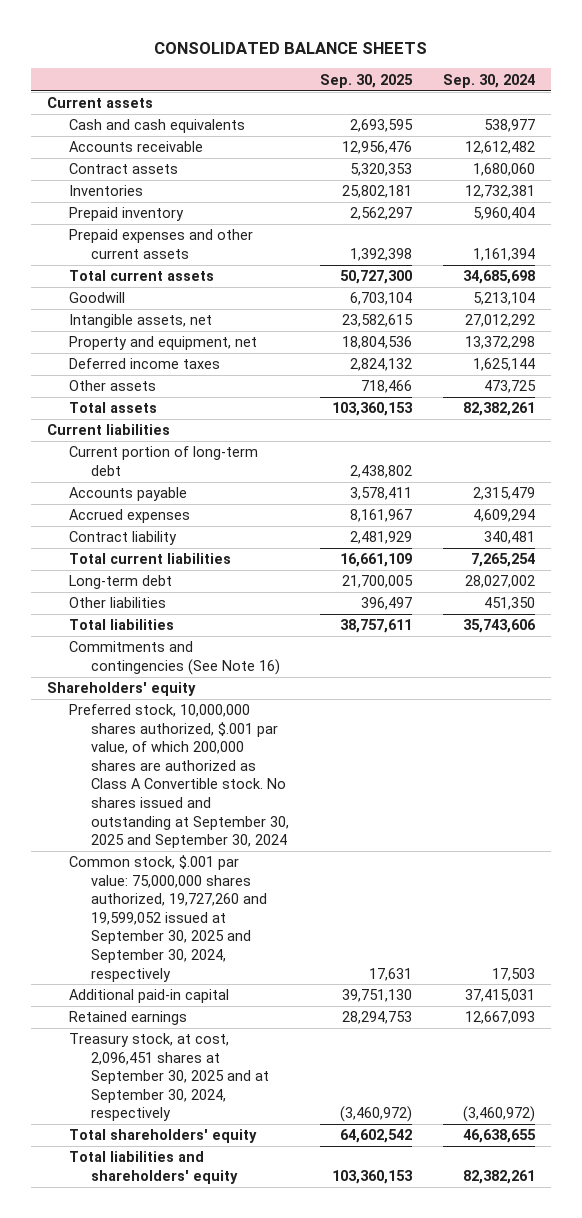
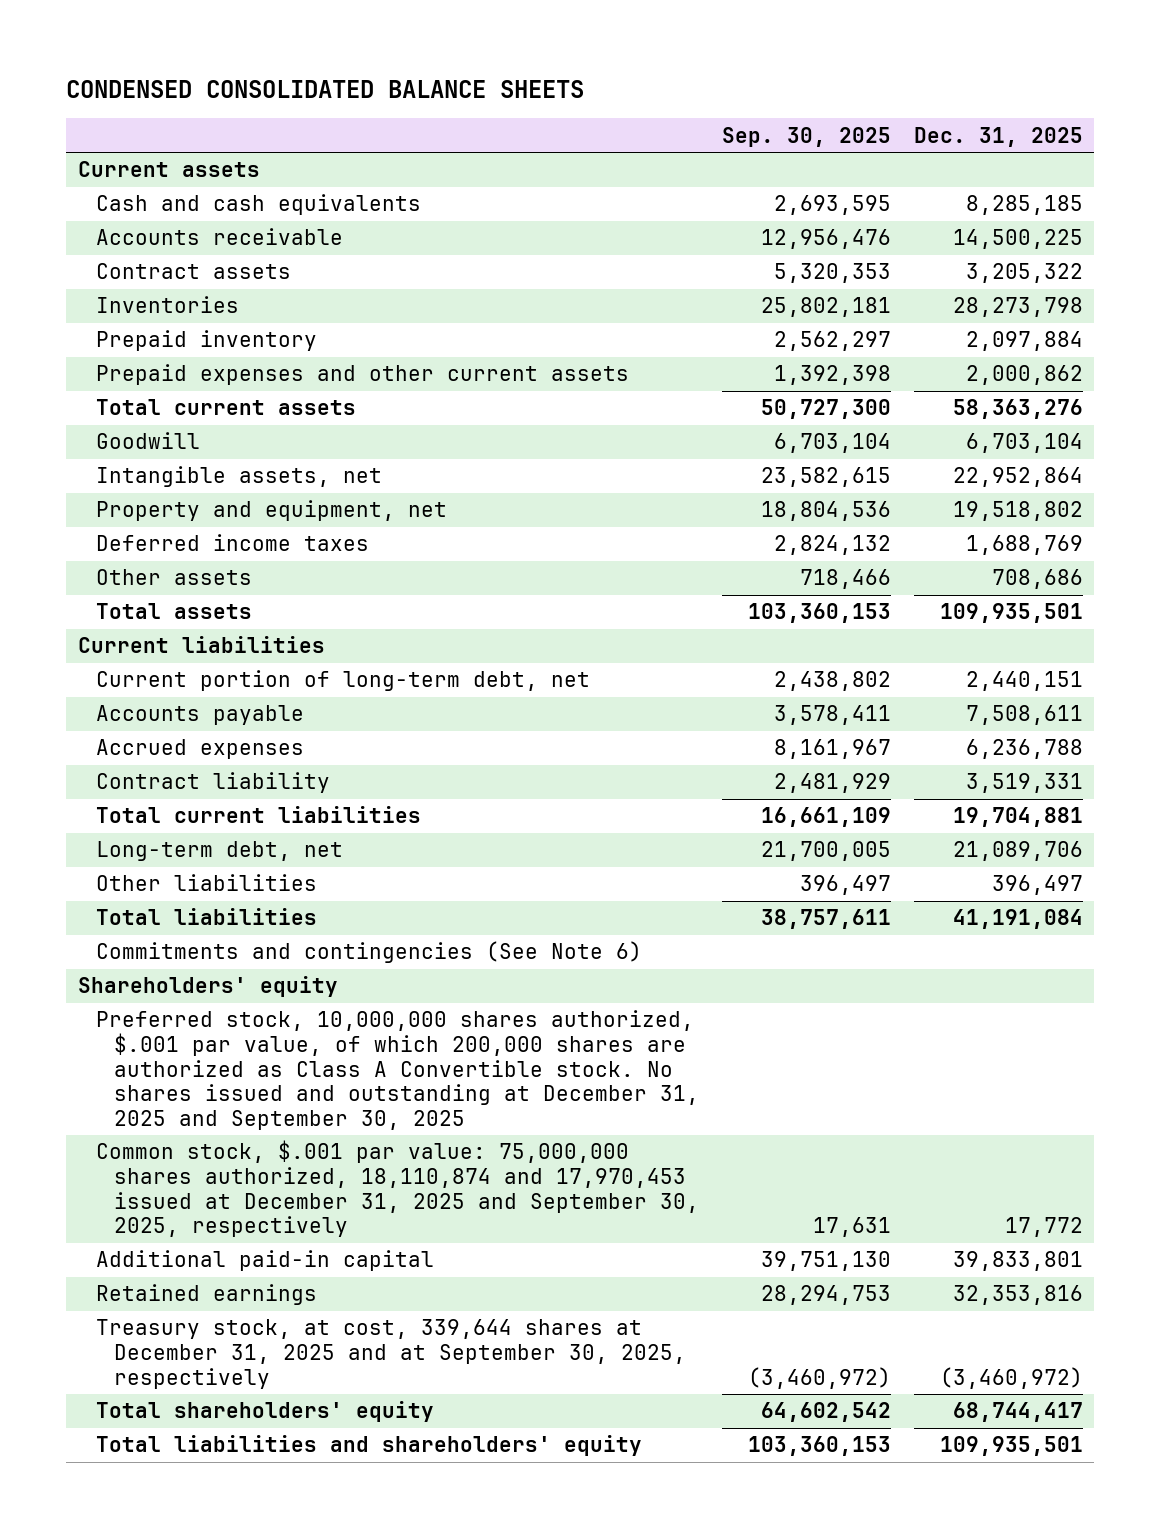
- CONSOLIDATED BALANCE SHEETS
+ CONDENSED CONSOLIDATED BALANCE SHEETS
- | Sep. 30, 2025 | Sep. 30, 2024
+ | Sep. 30, 2025 | Dec. 31, 2025
- Current portion of long-term debt | 2,438,802 |
+ Current portion of long-term debt, net | 2,438,802 | 2,440,151
- Long-term debt | 21,700,005 | 28,027,002
+ Long-term debt, net | 21,700,005 | 21,089,706
- Commitments and contingencies (See Note 16)
+ Commitments and contingencies (See Note 6)
- Preferred stock, 10,000,000 shares authorized, $.001 par value, of which 200,000 shares are authorized as Class A Convertible stock. No shares issued and outstanding at September 30, 2025 and September 30, 2024
- Common stock, $.001 par value: 75,000,000 shares authorized, 19,727,260 and 19,599,052 issued at September 30, 2025 and September 30, 2024, respectively | 17,631 | 17,503
+ Preferred stock, 10,000,000 shares authorized, $.001 par value, of which 200,000 shares are authorized as Class A Convertible stock. No shares issued and outstanding at December 31, 2025 and September 30, 2025
+ Common stock, $.001 par value: 75,000,000 shares authorized, 18,110,874 and 17,970,453 issued at December 31, 2025 and September 30, 2025, respectively | 17,631 | 17,772
- Treasury stock, at cost, 2,096,451 shares at September 30, 2025 and at September 30, 2024, respectively | (3,460,972) | (3,460,972)
+ Treasury stock, at cost, 339,644 shares at December 31, 2025 and at September 30, 2025, respectively | (3,460,972) | (3,460,972)

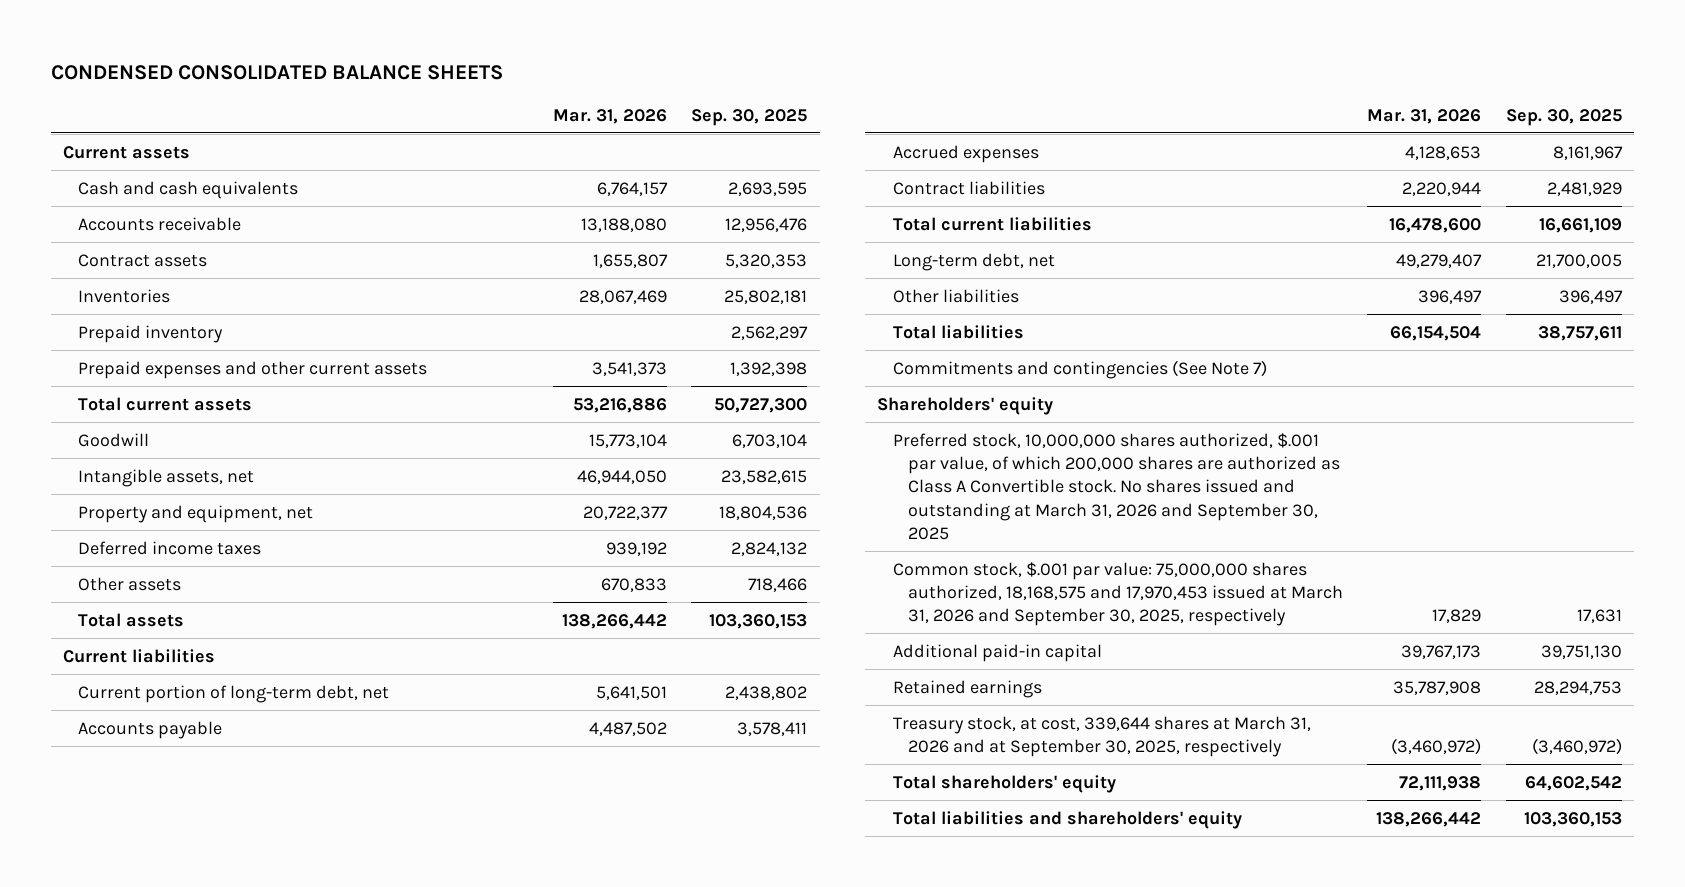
- | Sep. 30, 2025 | Dec. 31, 2025
+ | Mar. 31, 2026 | Sep. 30, 2025
- Contract liability | 2,481,929 | 3,519,331
+ Contract liabilities | 2,220,944 | 2,481,929
- Commitments and contingencies (See Note 6)
+ Commitments and contingencies (See Note 7)
- Preferred stock, 10,000,000 shares authorized, $.001 par value, of which 200,000 shares are authorized as Class A Convertible stock. No shares issued and outstanding at December 31, 2025 and September 30, 2025
- Common stock, $.001 par value: 75,000,000 shares authorized, 18,110,874 and 17,970,453 issued at December 31, 2025 and September 30, 2025, respectively | 17,631 | 17,772
+ Preferred stock, 10,000,000 shares authorized, $.001 par value, of which 200,000 shares are authorized as Class A Convertible stock. No shares issued and outstanding at March 31, 2026 and September 30, 2025
+ Common stock, $.001 par value: 75,000,000 shares authorized, 18,168,575 and 17,970,453 issued at March 31, 2026 and September 30, 2025, respectively | 17,829 | 17,631
- Treasury stock, at cost, 339,644 shares at December 31, 2025 and at September 30, 2025, respectively | (3,460,972) | (3,460,972)
+ Treasury stock, at cost, 339,644 shares at March 31, 2026 and at September 30, 2025, respectively | (3,460,972) | (3,460,972)

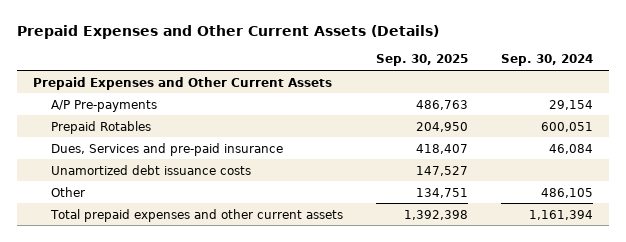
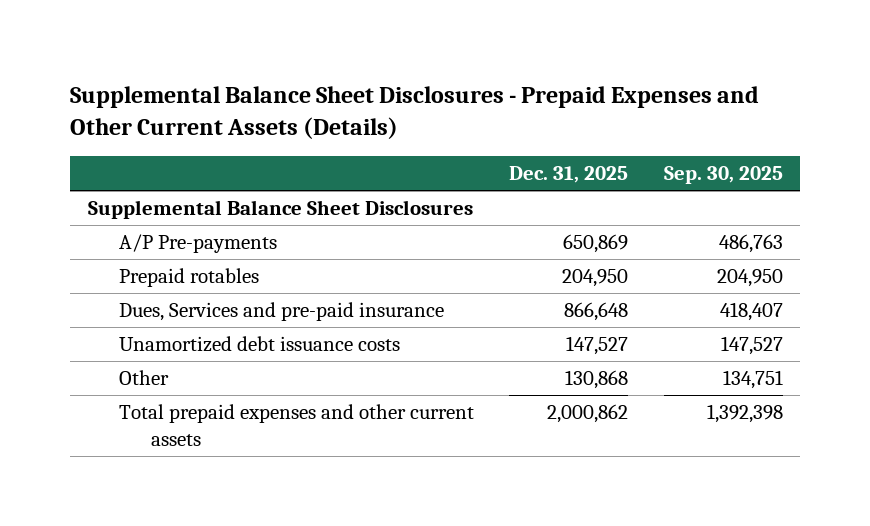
- Prepaid Expenses and Other Current Assets (Details)
+ Supplemental Balance Sheet Disclosures - Prepaid Expenses and Other Current Assets (Details)
- | Sep. 30, 2025 | Sep. 30, 2024
+ | Dec. 31, 2025 | Sep. 30, 2025
- Prepaid Expenses and Other Current Assets
+ Supplemental Balance Sheet Disclosures
- Prepaid Rotables | 204,950 | 600,051
+ Prepaid rotables | 204,950 | 204,950

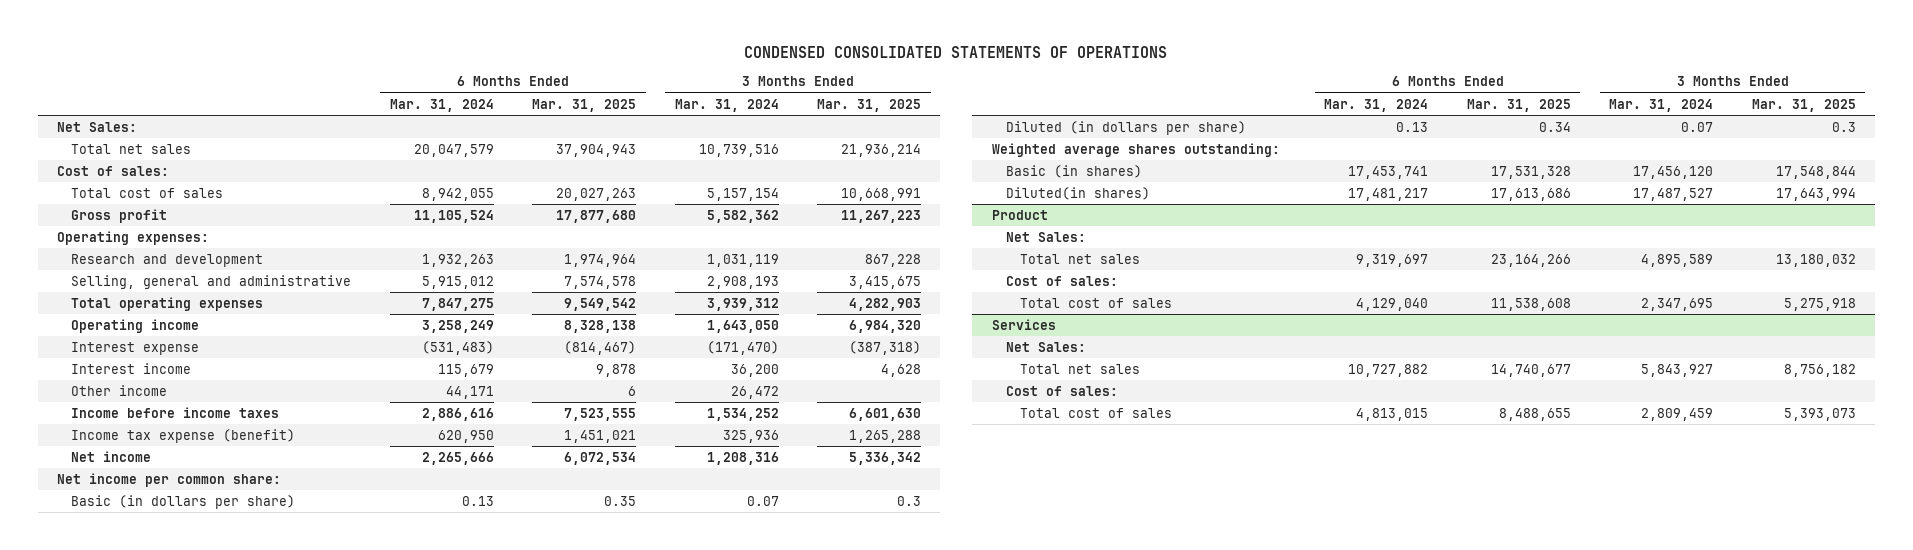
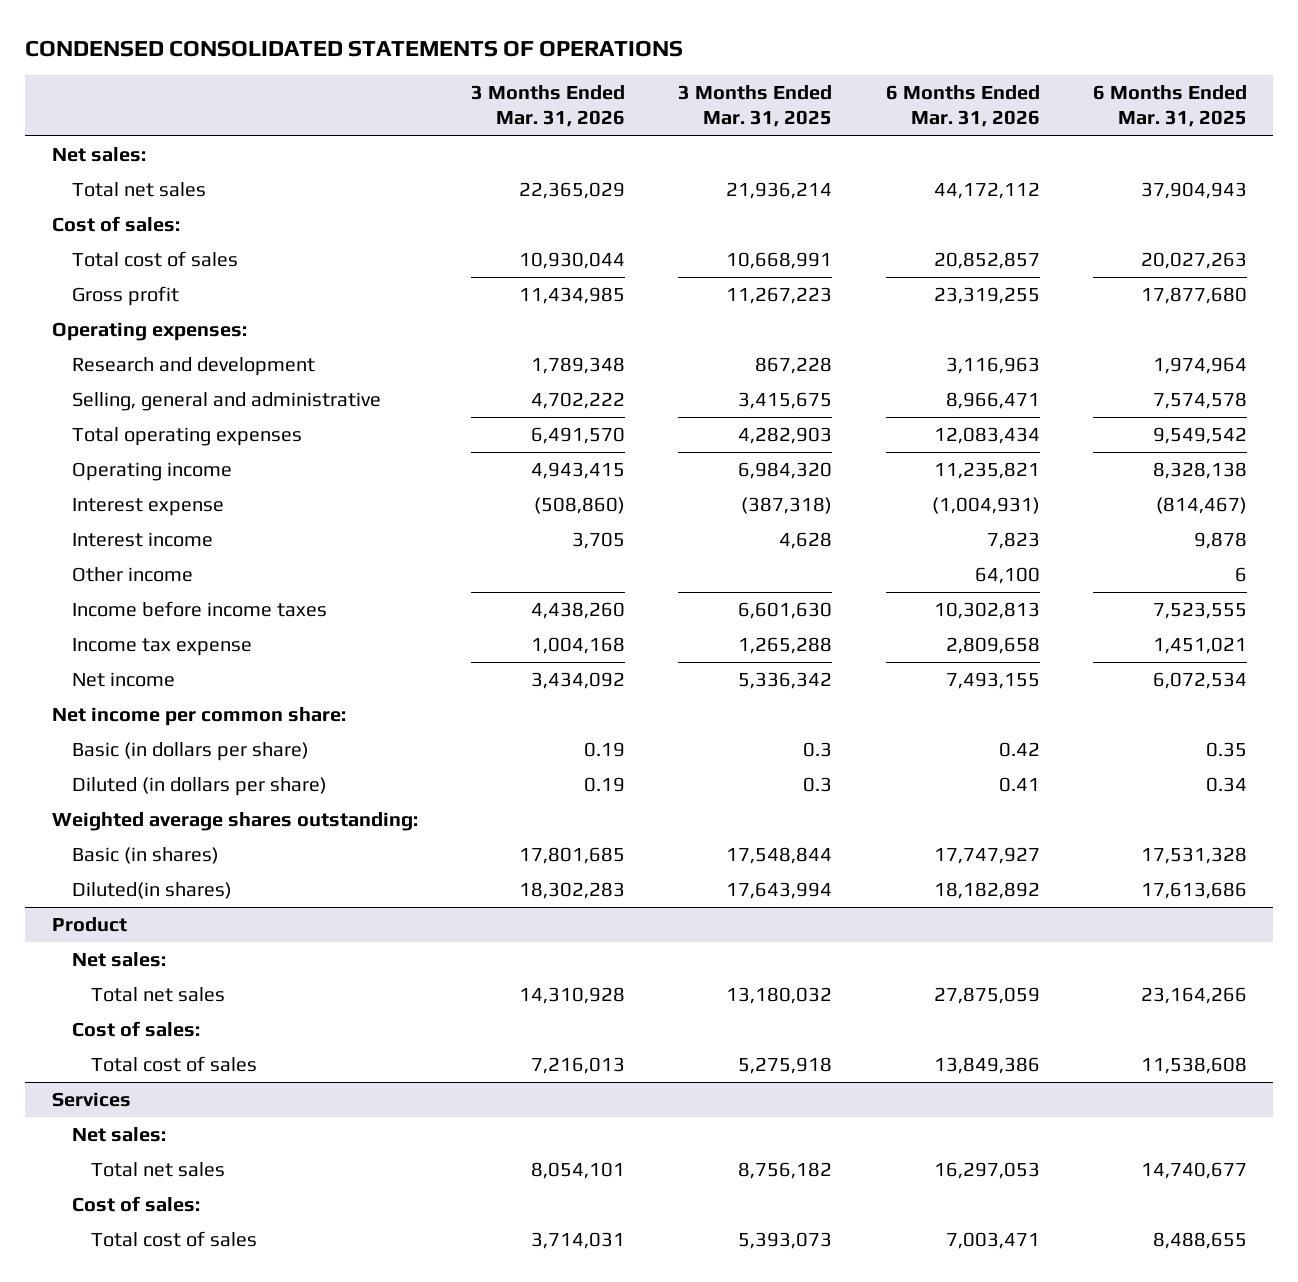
- | 6 Months Ended Mar. 31, 2024 | 6 Months Ended Mar. 31, 2025 | 3 Months Ended Mar. 31, 2024 | 3 Months Ended Mar. 31, 2025
+ | 3 Months Ended Mar. 31, 2026 | 3 Months Ended Mar. 31, 2025 | 6 Months Ended Mar. 31, 2026 | 6 Months Ended Mar. 31, 2025
- Net Sales:
+ Net sales:
- Income tax expense (benefit) | 620,950 | 1,451,021 | 325,936 | 1,265,288
+ Income tax expense | 1,004,168 | 1,265,288 | 2,809,658 | 1,451,021
@ Product
- Net Sales:
+ Net sales:
@ Services
- Net Sales:
+ Net sales:

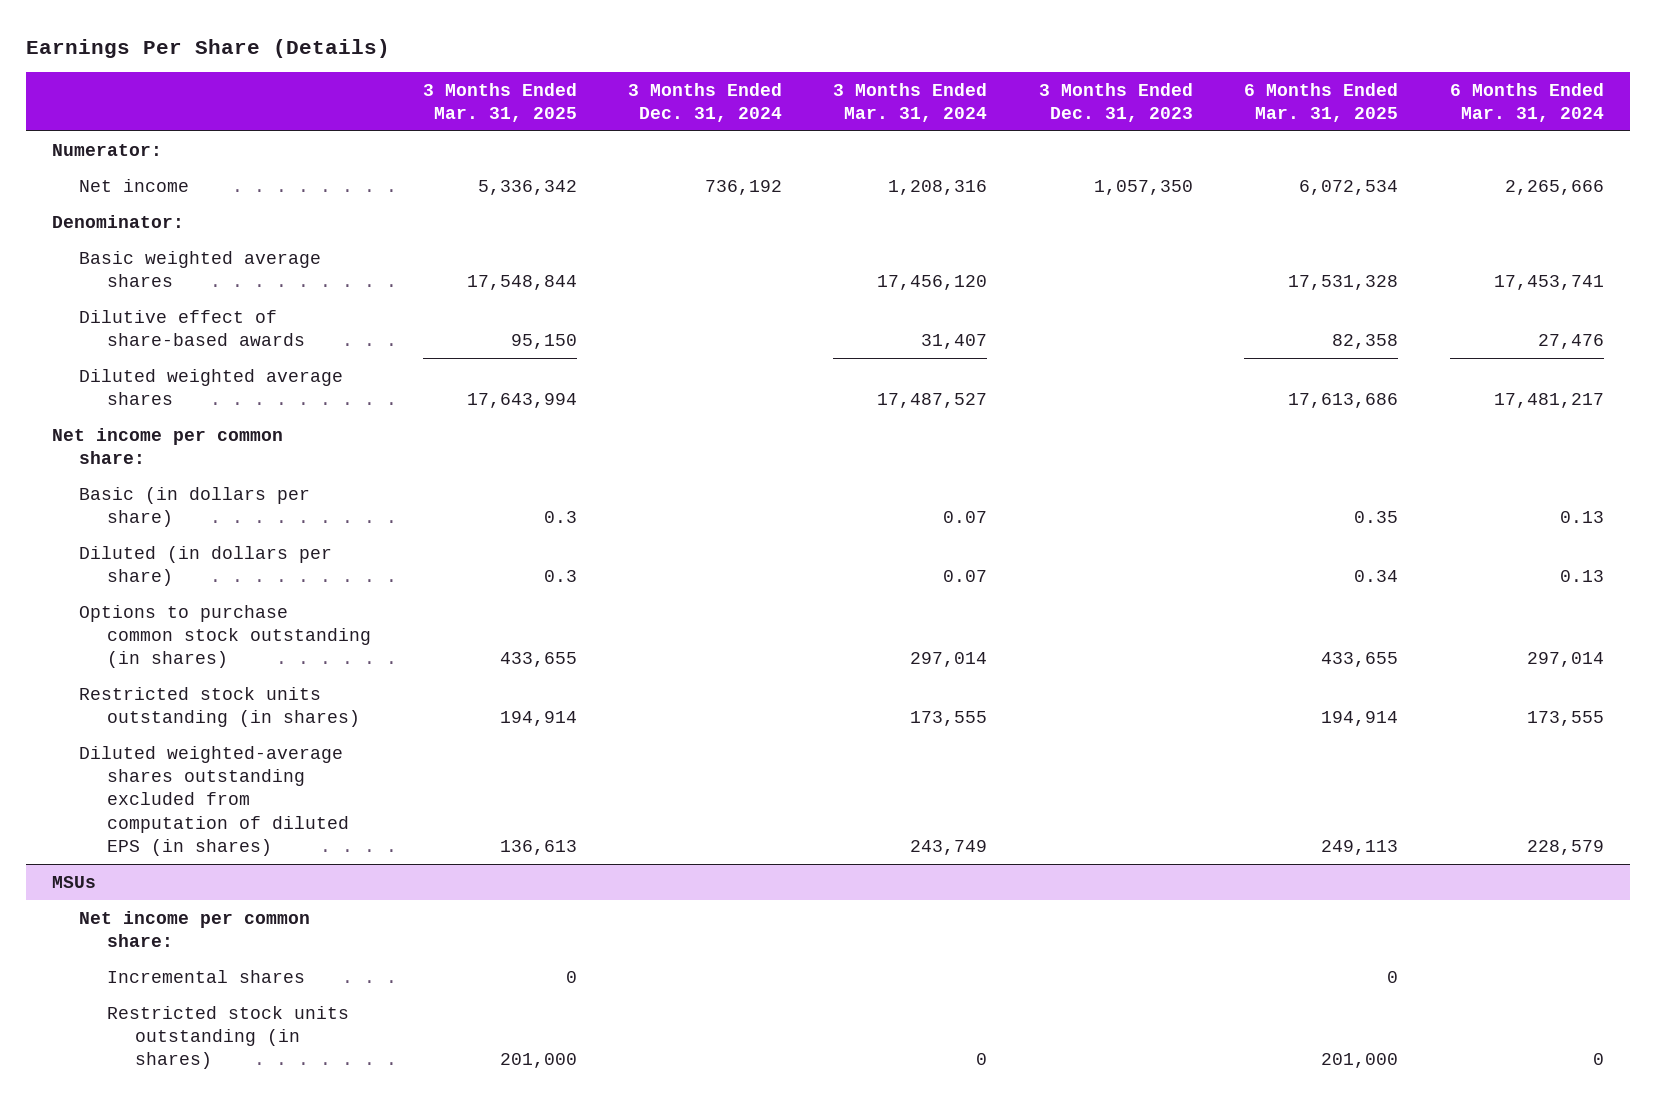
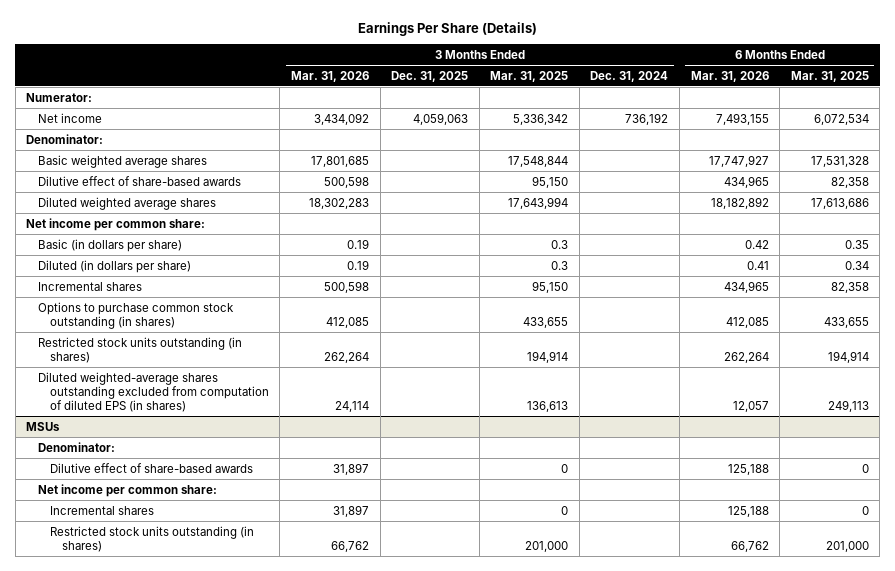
- | 3 Months Ended Mar. 31, 2025 | 3 Months Ended Dec. 31, 2024 | 3 Months Ended Mar. 31, 2024 | 3 Months Ended Dec. 31, 2023 | 6 Months Ended Mar. 31, 2025 | 6 Months Ended Mar. 31, 2024
+ | 3 Months Ended Mar. 31, 2026 | 3 Months Ended Dec. 31, 2025 | 3 Months Ended Mar. 31, 2025 | 3 Months Ended Dec. 31, 2024 | 6 Months Ended Mar. 31, 2026 | 6 Months Ended Mar. 31, 2025
+ Incremental shares | 500,598 | | 95,150 | | 434,965 | 82,358
@ MSUs
+ Denominator:
+ Dilutive effect of share-based awards | 31,897 | | 0 | | 125,188 | 0

